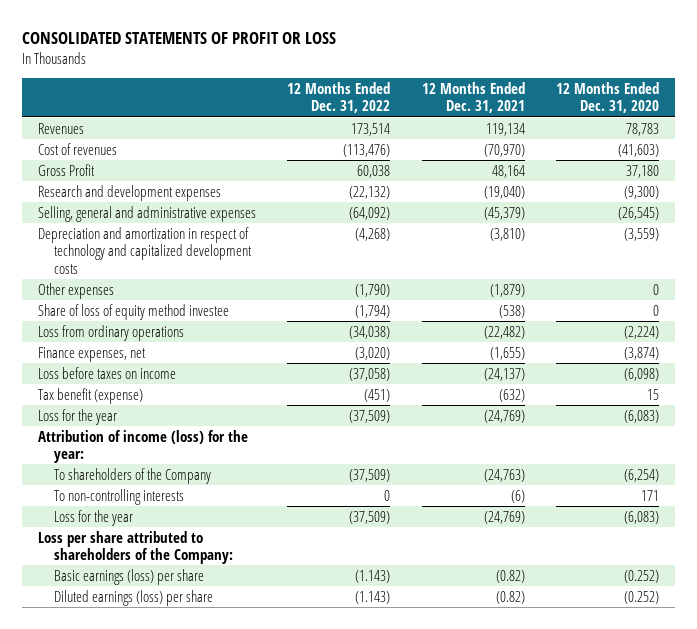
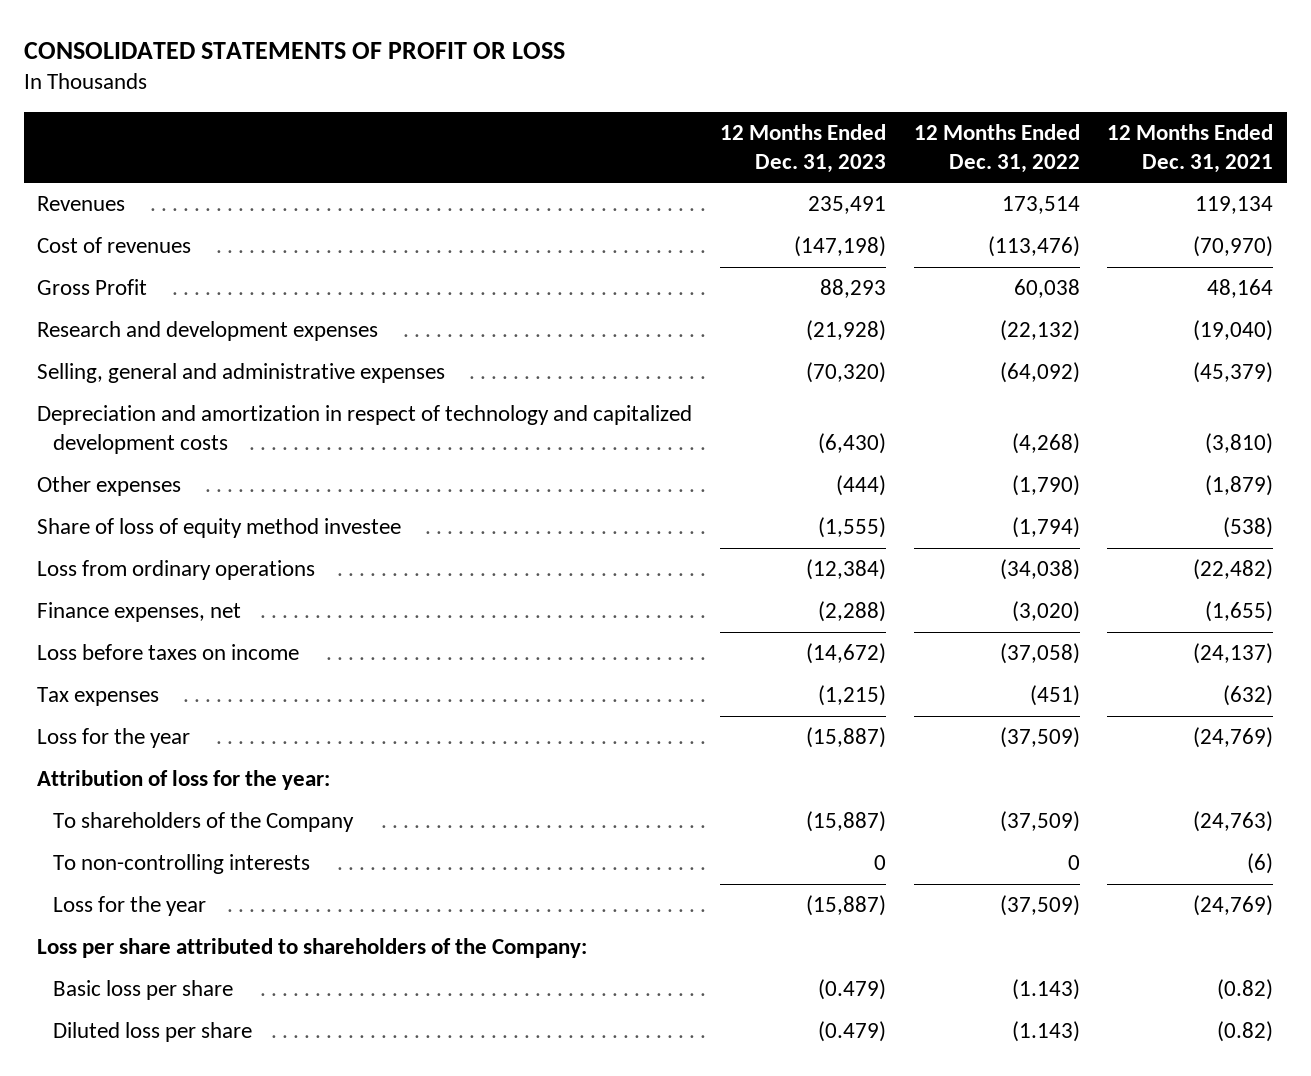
- | 12 Months Ended Dec. 31, 2022 | 12 Months Ended Dec. 31, 2021 | 12 Months Ended Dec. 31, 2020
+ | 12 Months Ended Dec. 31, 2023 | 12 Months Ended Dec. 31, 2022 | 12 Months Ended Dec. 31, 2021
- Tax benefit (expense) | (451) | (632) | 15
+ Tax expenses | (1,215) | (451) | (632)
- Attribution of income (loss) for the year:
+ Attribution of loss for the year:
- Basic earnings (loss) per share | (1.143) | (0.82) | (0.252)
- Diluted earnings (loss) per share | (1.143) | (0.82) | (0.252)
+ Basic loss per share | (0.479) | (1.143) | (0.82)
+ Diluted loss per share | (0.479) | (1.143) | (0.82)

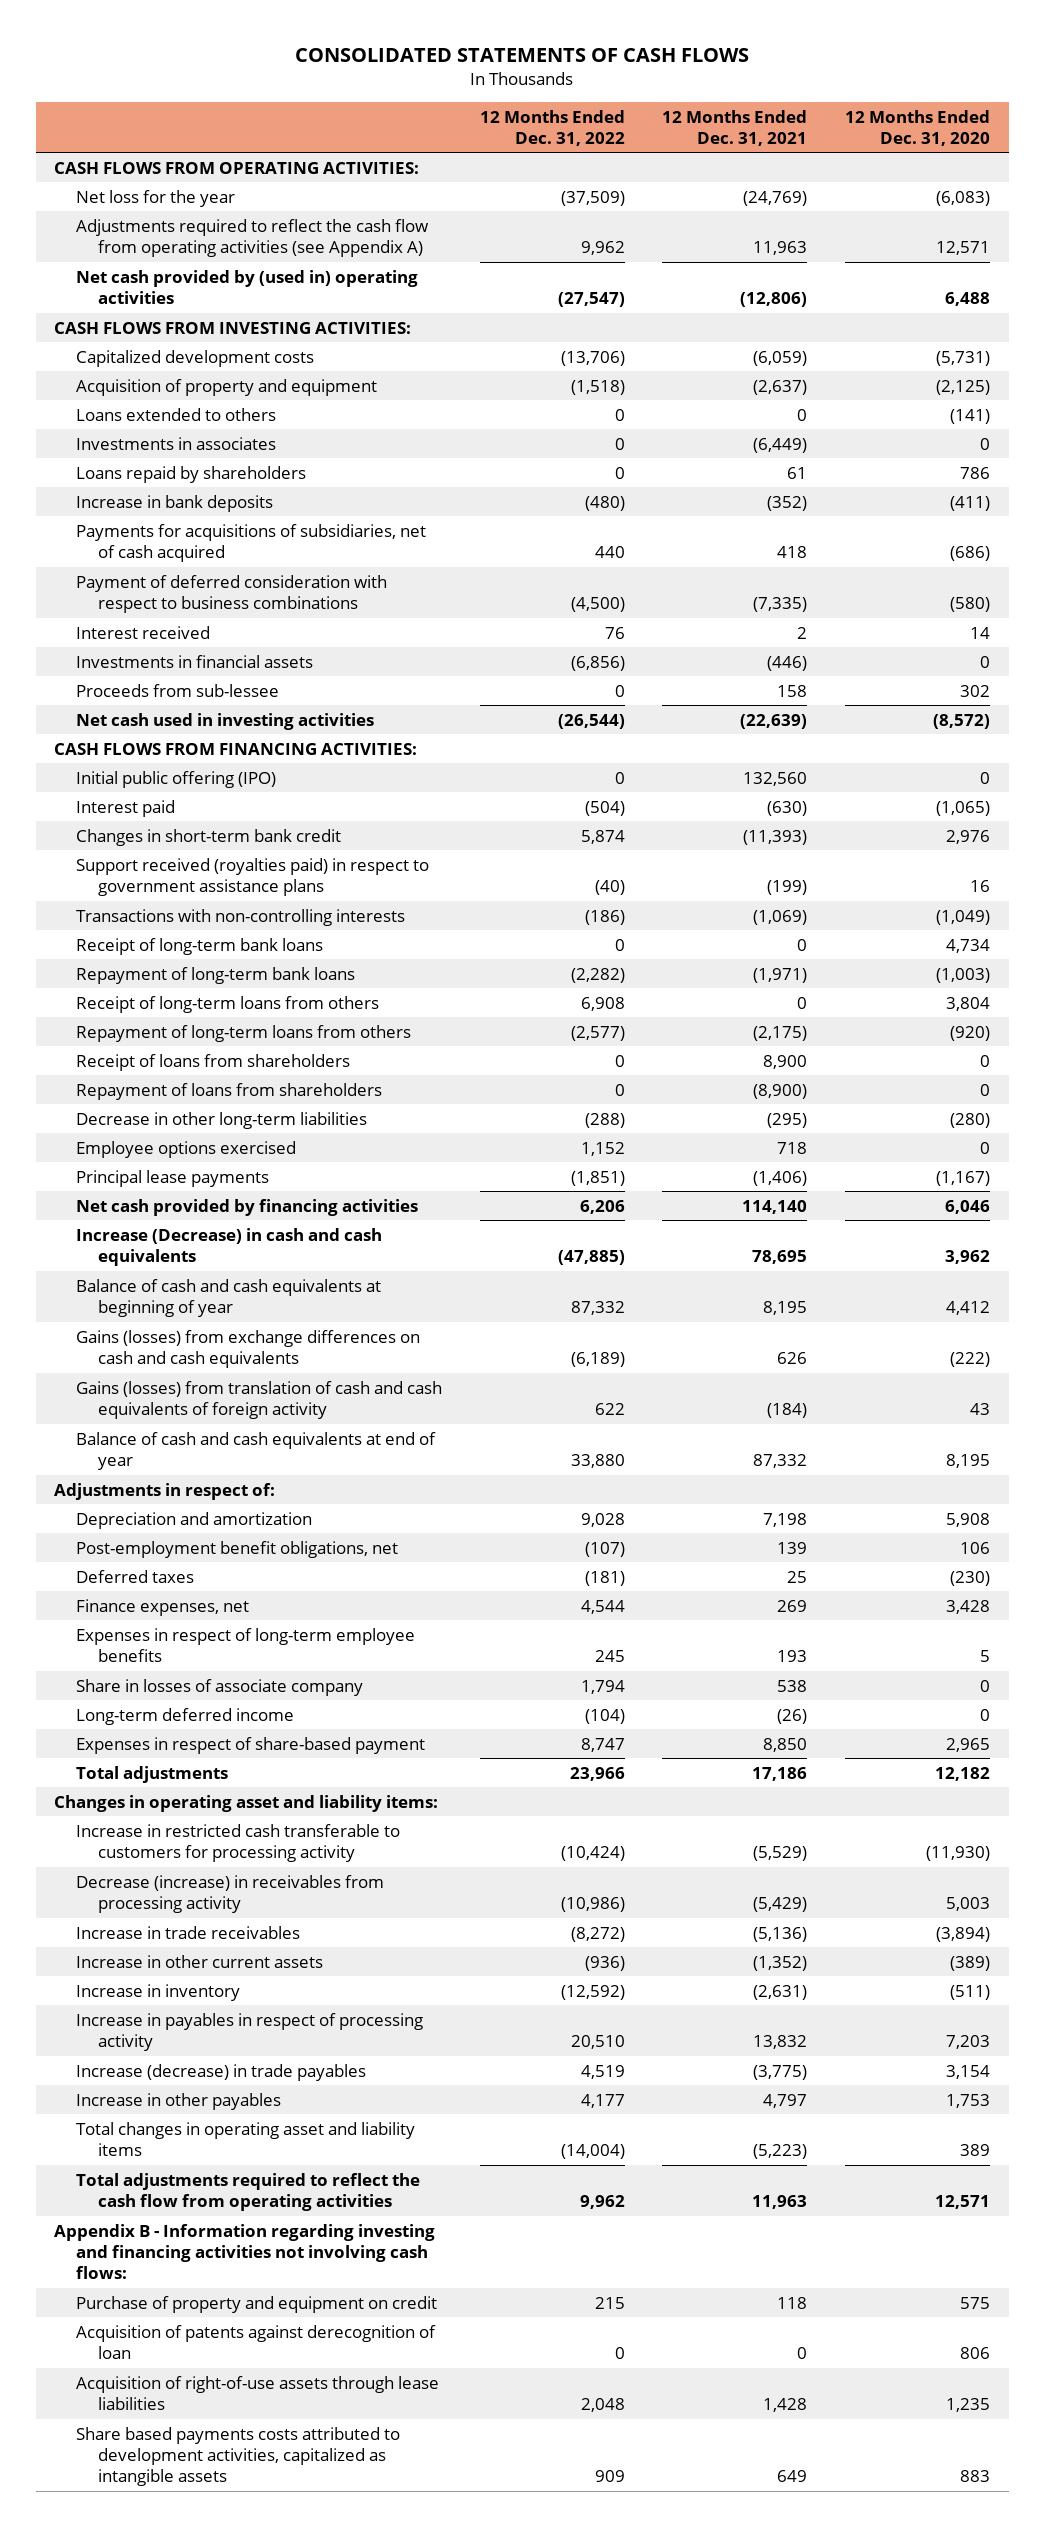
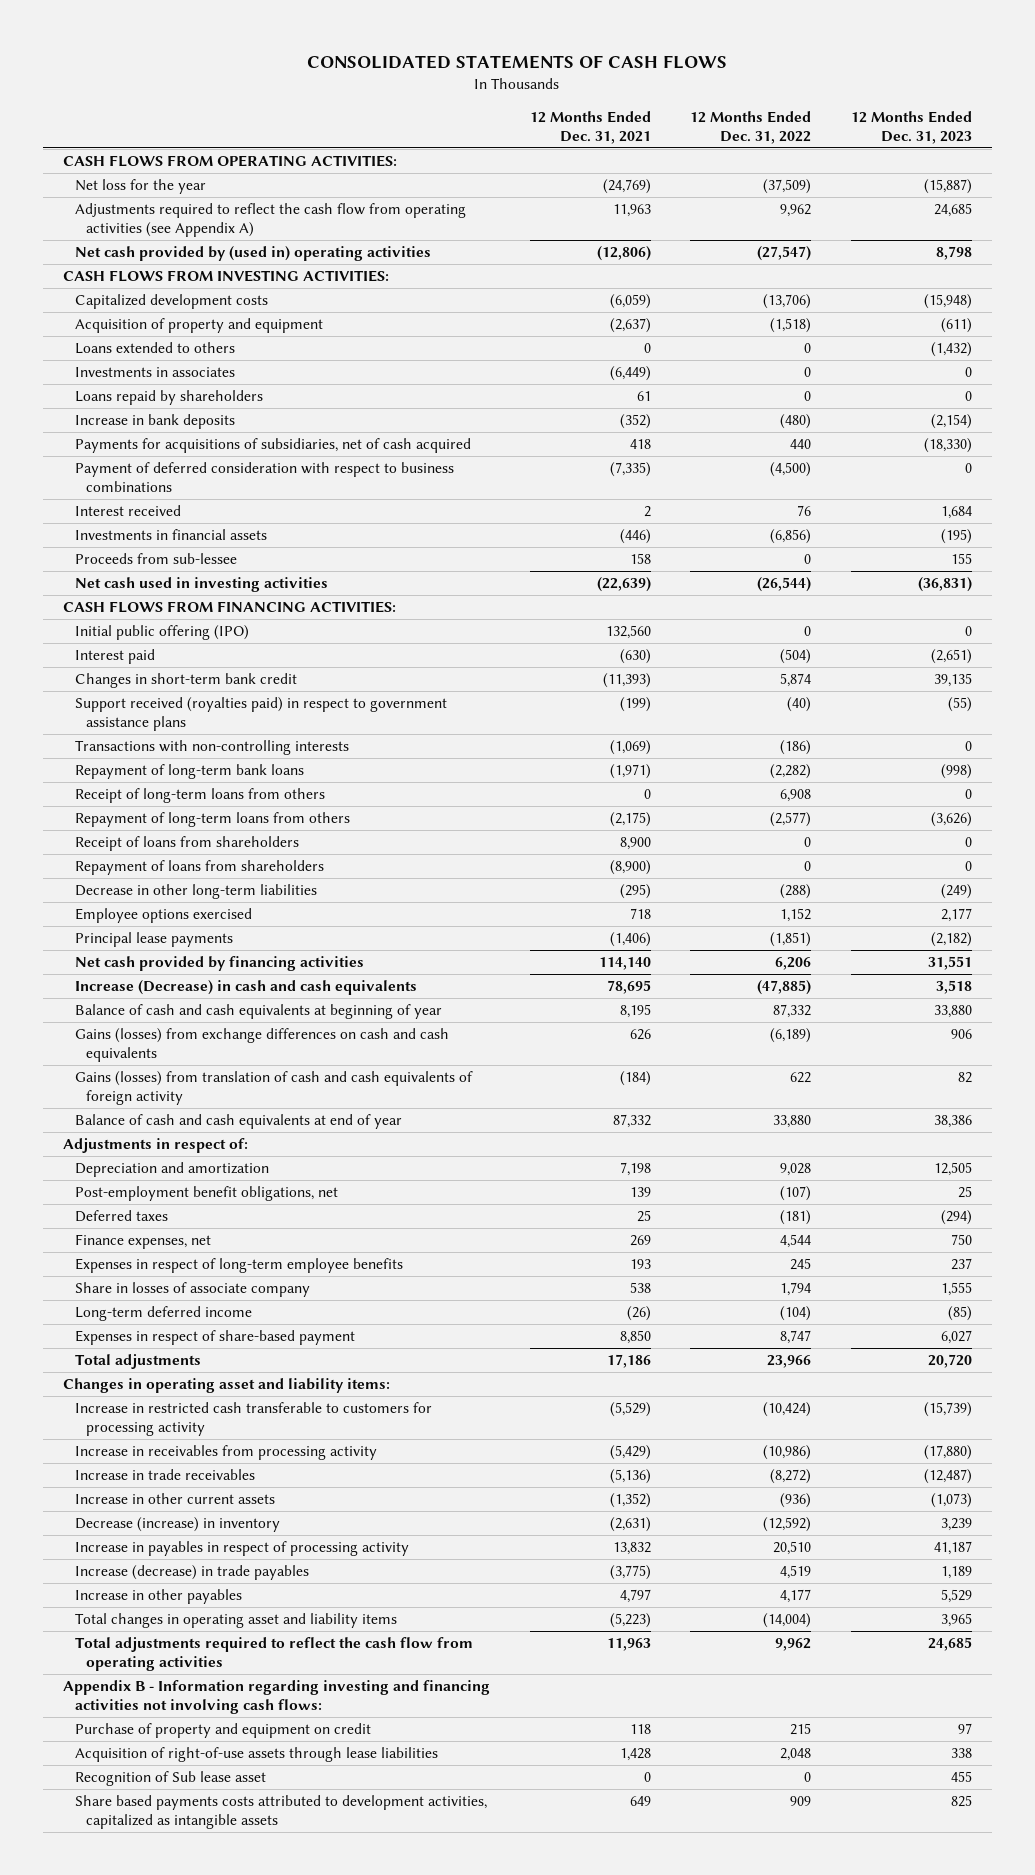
- | 12 Months Ended Dec. 31, 2022 | 12 Months Ended Dec. 31, 2021 | 12 Months Ended Dec. 31, 2020
+ | 12 Months Ended Dec. 31, 2021 | 12 Months Ended Dec. 31, 2022 | 12 Months Ended Dec. 31, 2023
- Receipt of long-term bank loans | 0 | 0 | 4,734
- Decrease (increase) in receivables from processing activity | (10,986) | (5,429) | 5,003
+ Increase in receivables from processing activity | (5,429) | (10,986) | (17,880)
- Increase in inventory | (12,592) | (2,631) | (511)
+ Decrease (increase) in inventory | (2,631) | (12,592) | 3,239
- Acquisition of patents against derecognition of loan | 0 | 0 | 806
+ Recognition of Sub lease asset | 0 | 0 | 455

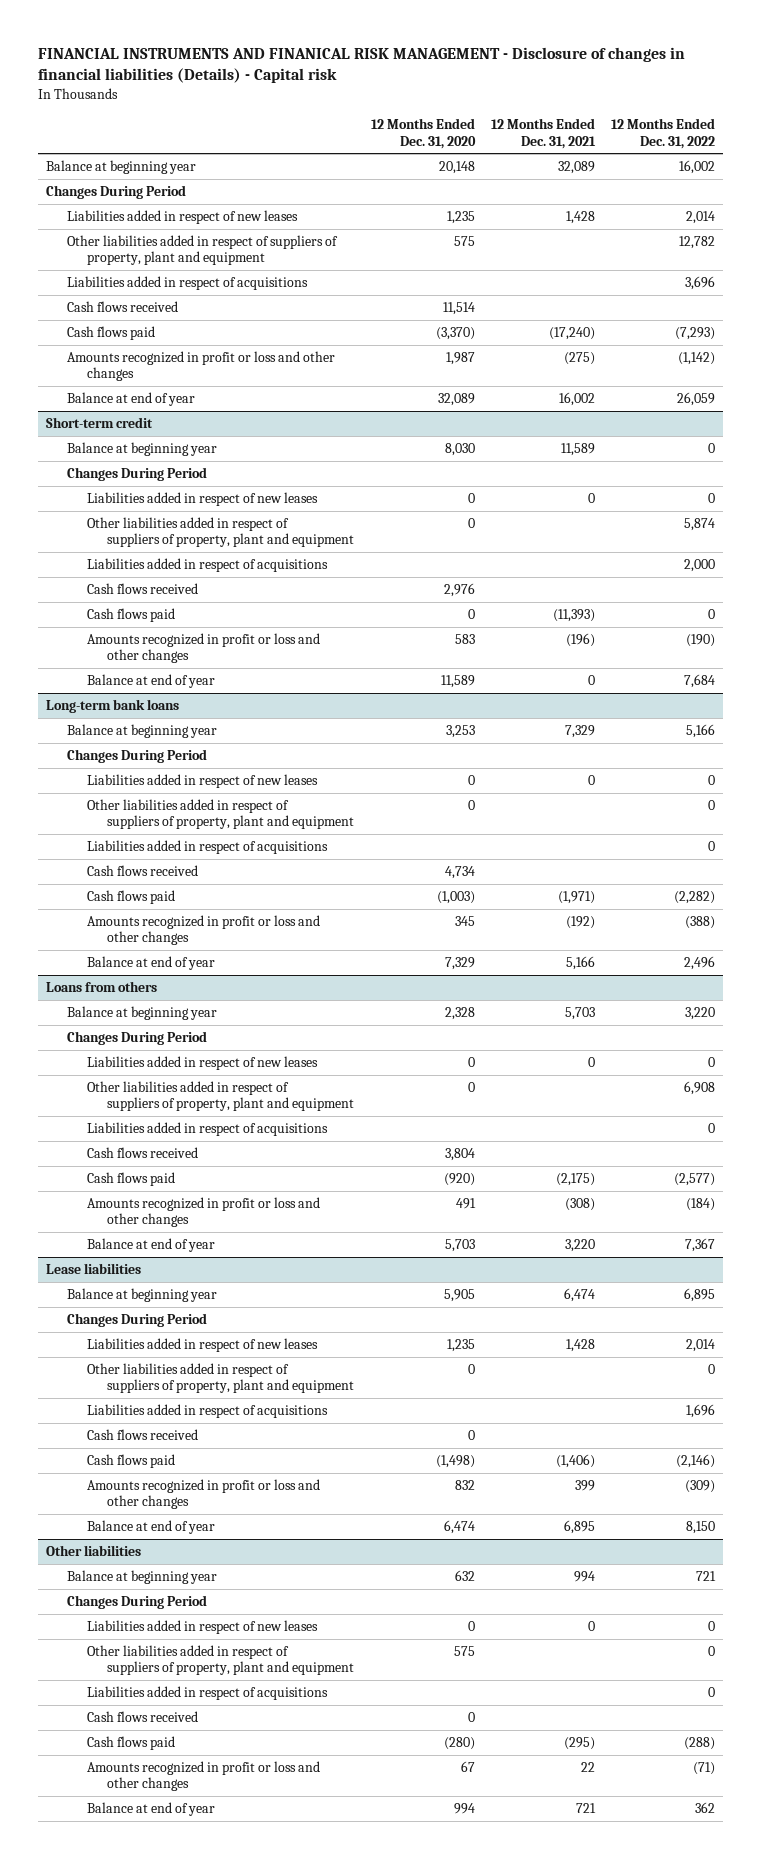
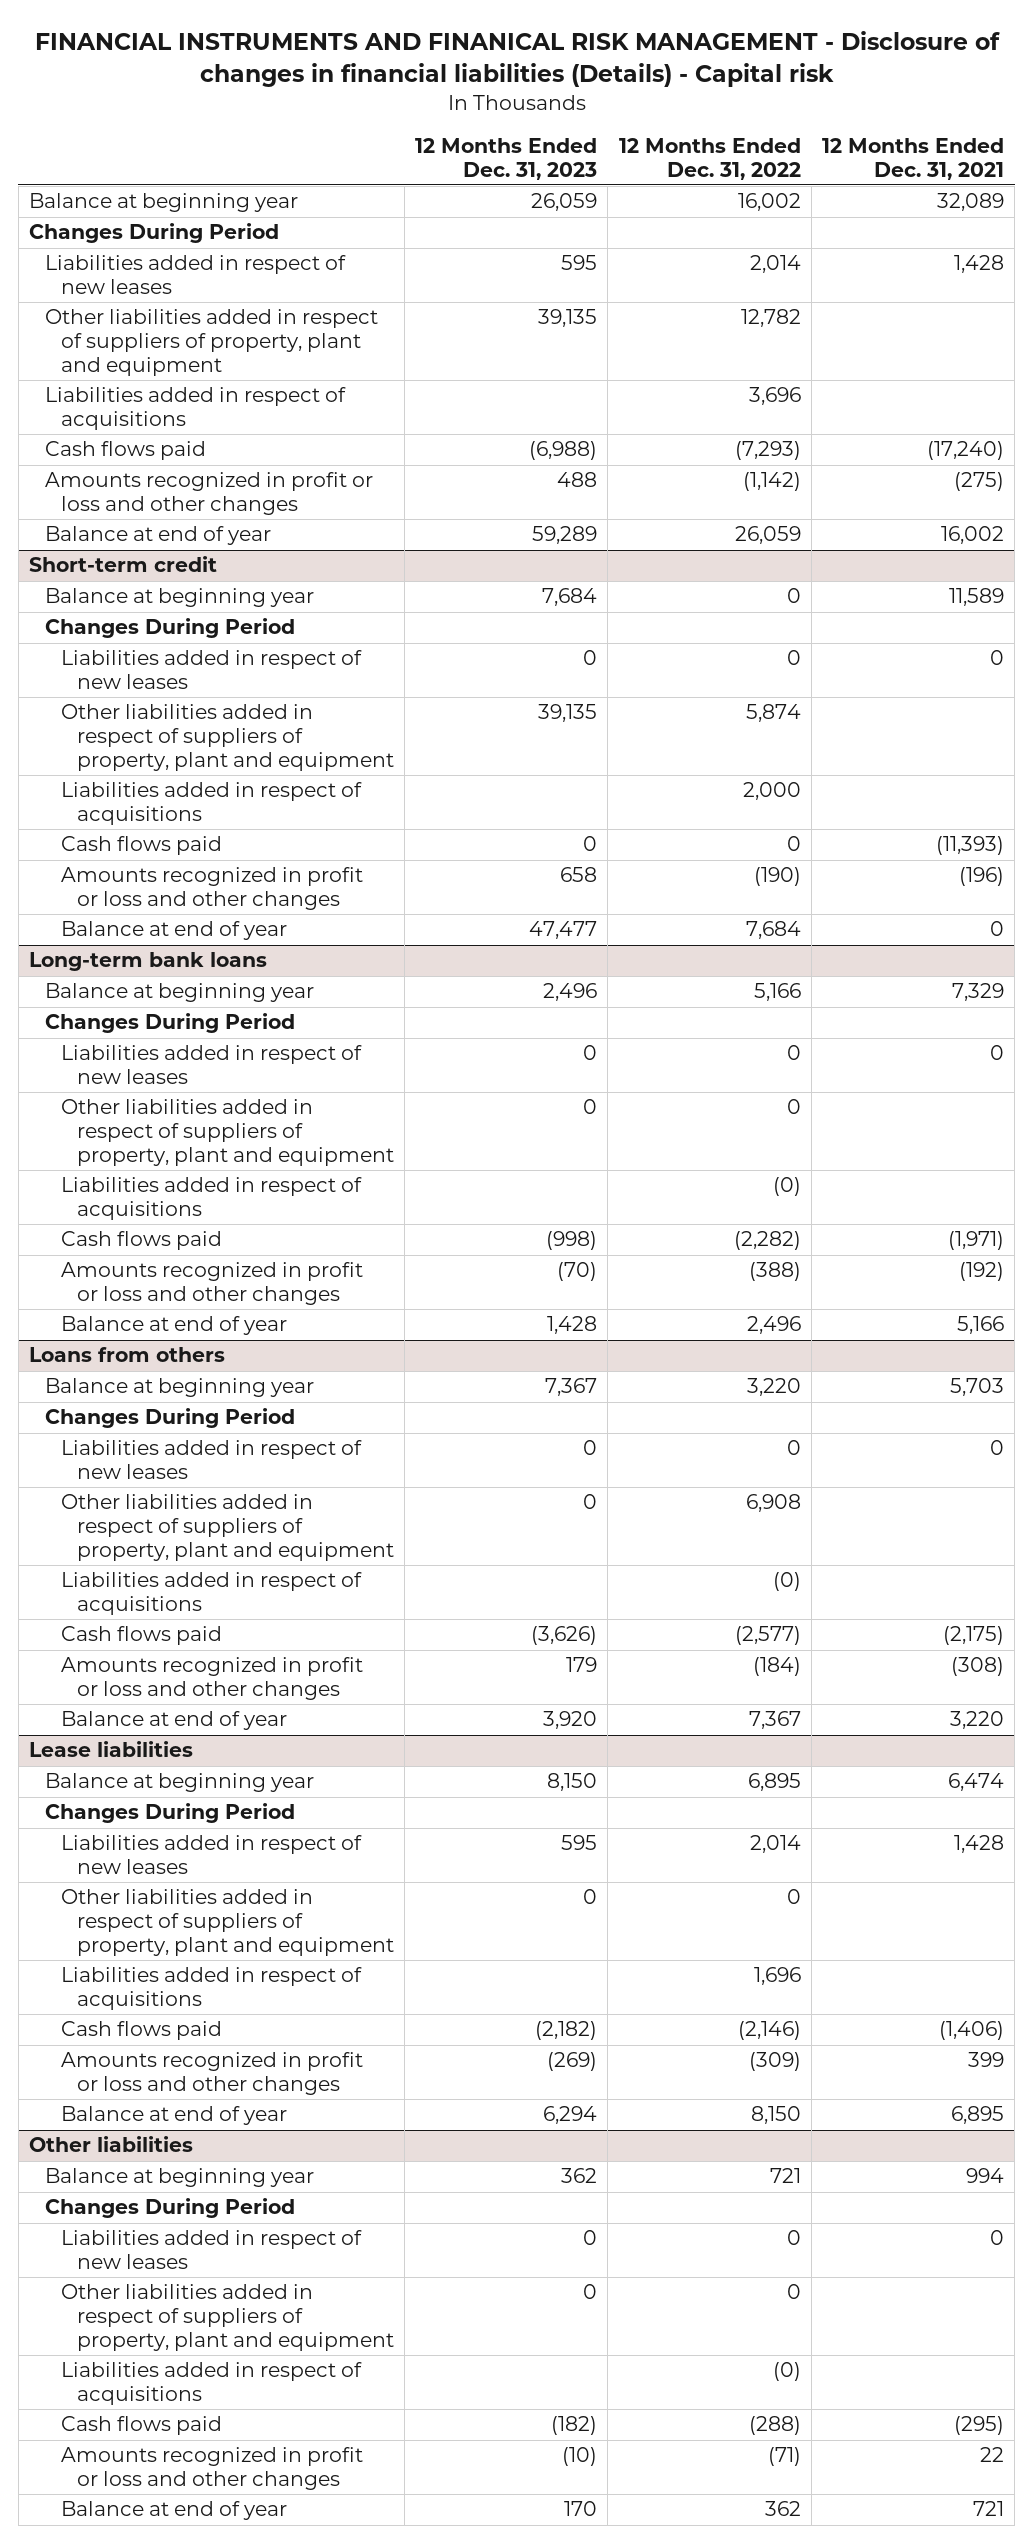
- | 12 Months Ended Dec. 31, 2020 | 12 Months Ended Dec. 31, 2021 | 12 Months Ended Dec. 31, 2022
+ | 12 Months Ended Dec. 31, 2023 | 12 Months Ended Dec. 31, 2022 | 12 Months Ended Dec. 31, 2021
- Cash flows received | 11,514 | |
@ Short-term credit
- Cash flows received | 2,976 | |
@ Long-term bank loans
- Liabilities added in respect of acquisitions | | | 0
- Cash flows received | 4,734 | |
+ Liabilities added in respect of acquisitions | | (0) |
@ Loans from others
- Liabilities added in respect of acquisitions | | | 0
- Cash flows received | 3,804 | |
+ Liabilities added in respect of acquisitions | | (0) |
@ Lease liabilities
- Cash flows received | 0 | |
@ Other liabilities
- Liabilities added in respect of acquisitions | | | 0
- Cash flows received | 0 | |
+ Liabilities added in respect of acquisitions | | (0) |

